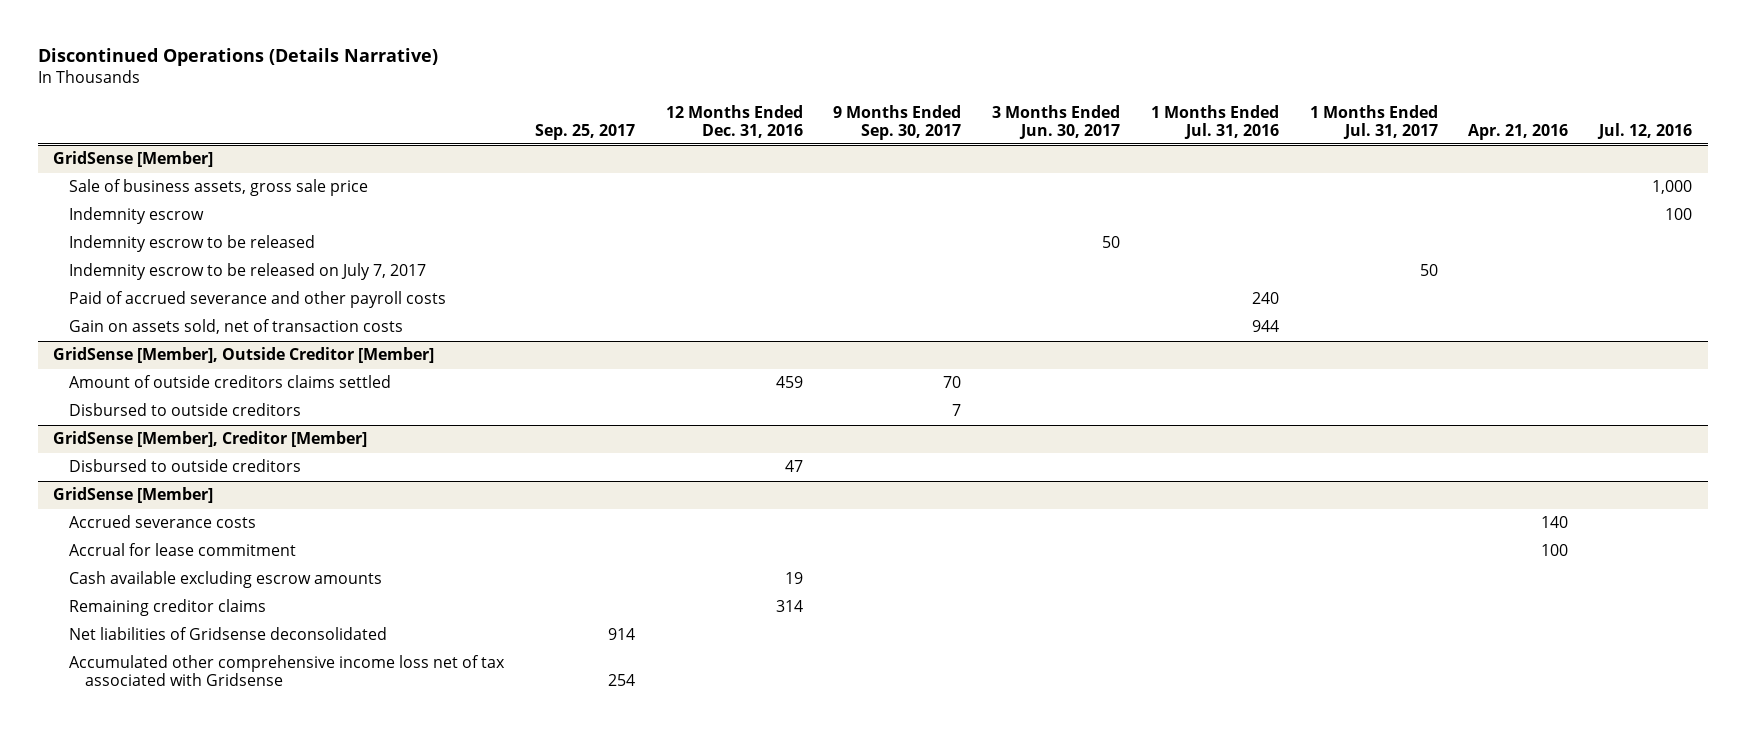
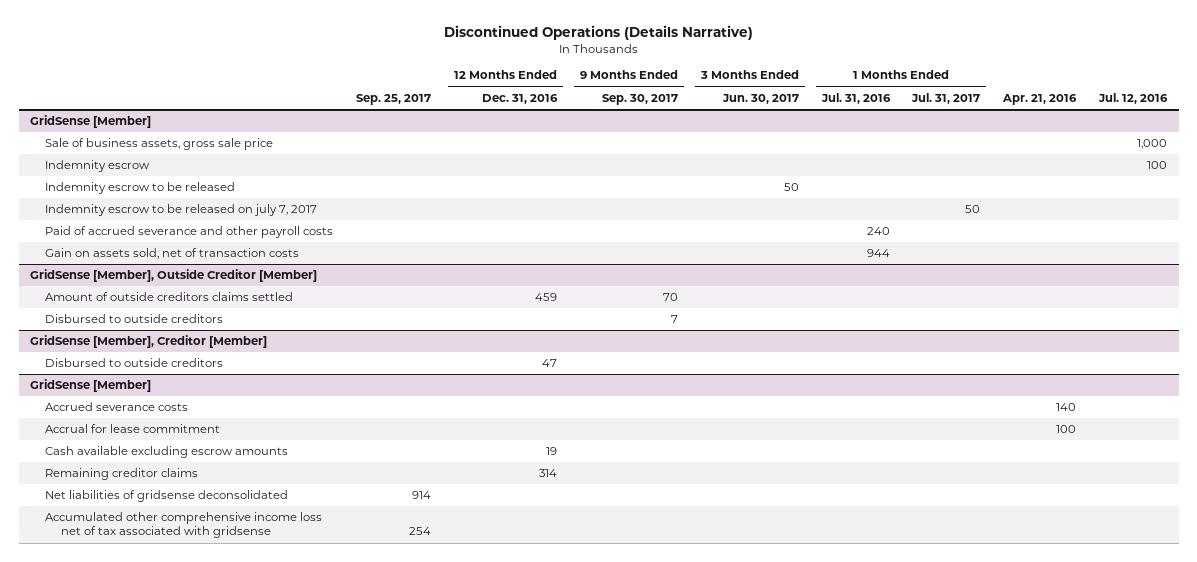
@ GridSense [Member]
- Indemnity escrow to be released on July 7, 2017 | | | | | | 50 | |
+ Indemnity escrow to be released on july 7, 2017 | | | | | | 50 | |
- Net liabilities of Gridsense deconsolidated | 914 | | | | | | |
- Accumulated other comprehensive income loss net of tax associated with Gridsense | 254 | | | | | | |
+ Net liabilities of gridsense deconsolidated | 914 | | | | | | |
+ Accumulated other comprehensive income loss net of tax associated with gridsense | 254 | | | | | | |

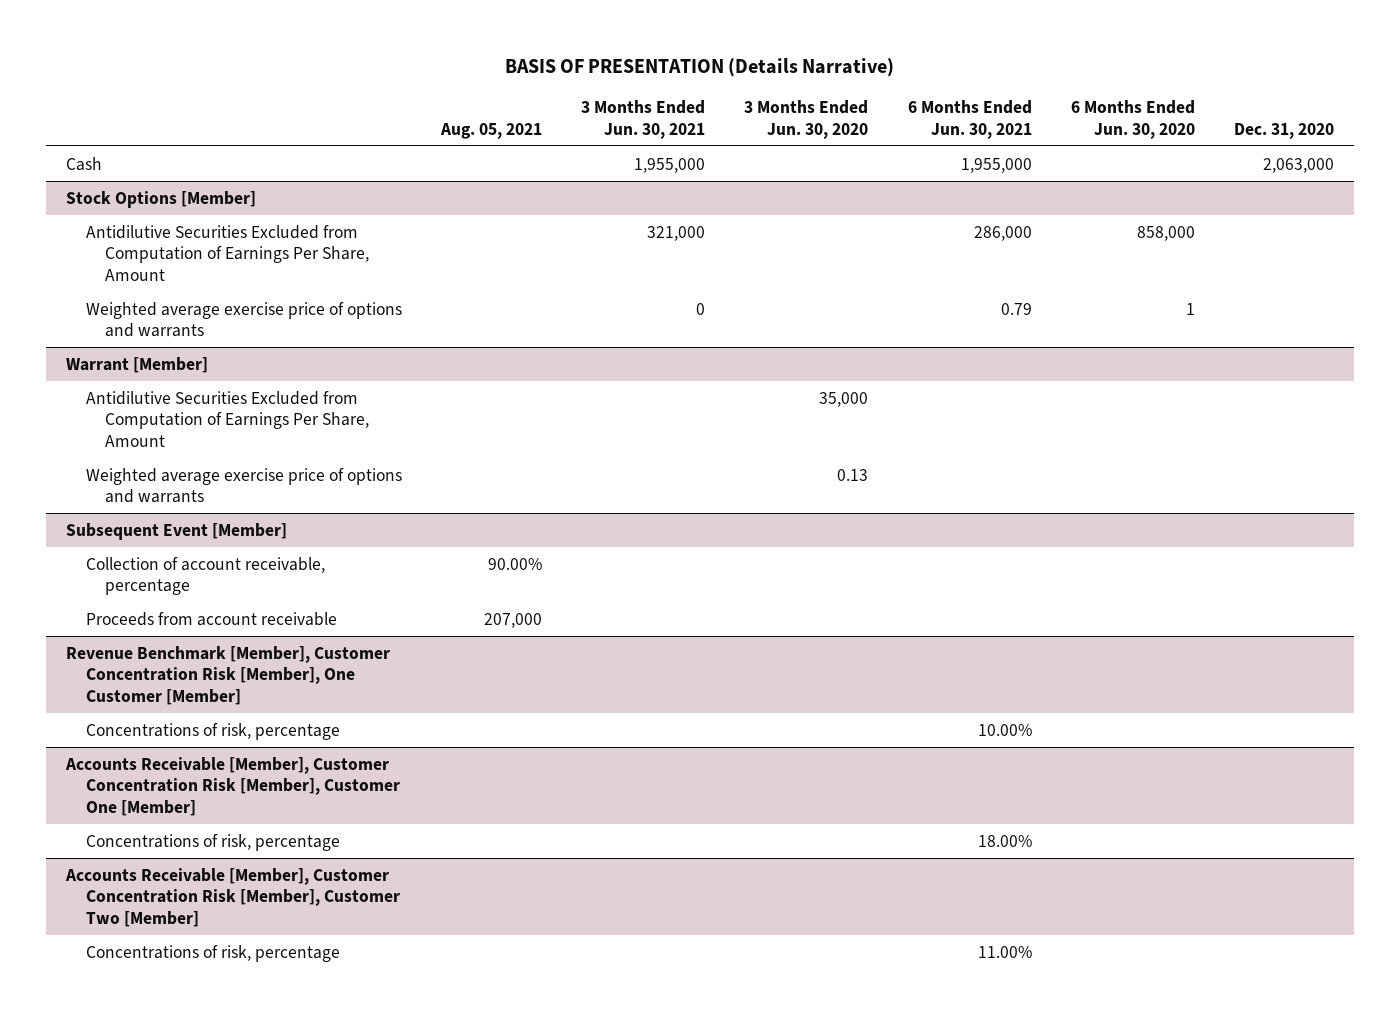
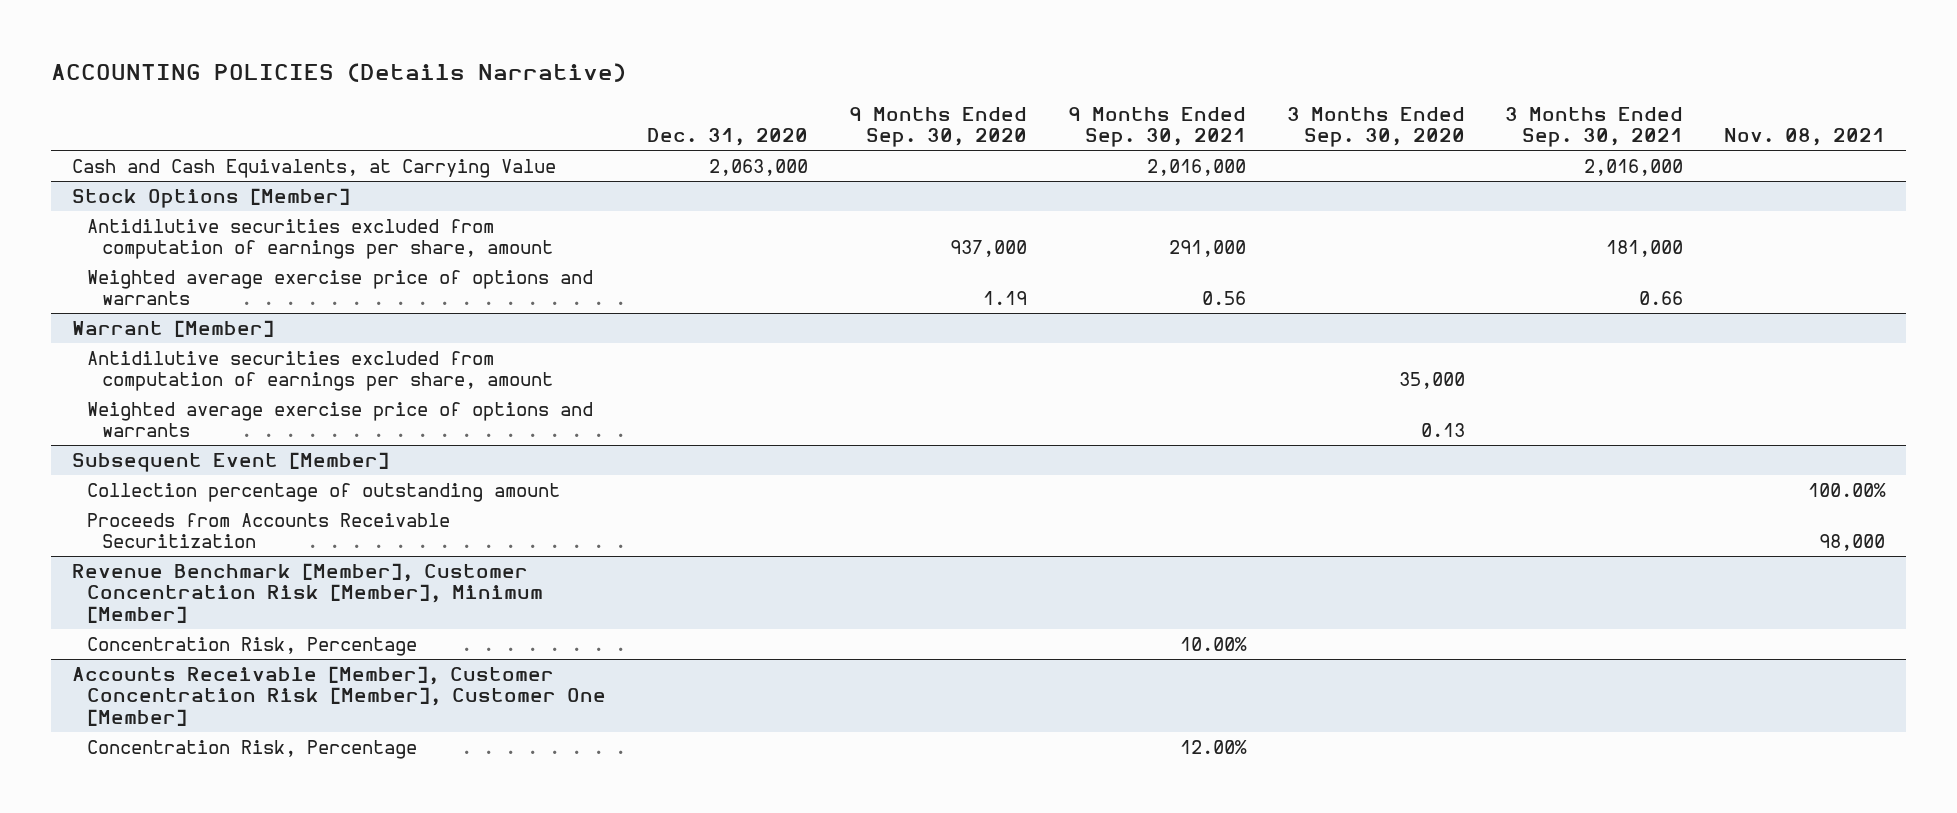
- BASIS OF PRESENTATION (Details Narrative)
+ ACCOUNTING POLICIES (Details Narrative)
- | Aug. 05, 2021 | 3 Months Ended Jun. 30, 2021 | 3 Months Ended Jun. 30, 2020 | 6 Months Ended Jun. 30, 2021 | 6 Months Ended Jun. 30, 2020 | Dec. 31, 2020
+ | Dec. 31, 2020 | 9 Months Ended Sep. 30, 2020 | 9 Months Ended Sep. 30, 2021 | 3 Months Ended Sep. 30, 2020 | 3 Months Ended Sep. 30, 2021 | Nov. 08, 2021
- Cash | | 1,955,000 | | 1,955,000 | | 2,063,000
+ Cash and Cash Equivalents, at Carrying Value | 2,063,000 | | 2,016,000 | | 2,016,000 |
@ Stock Options [Member]
- Antidilutive Securities Excluded from Computation of Earnings Per Share, Amount | | 321,000 | | 286,000 | 858,000 |
+ Antidilutive securities excluded from computation of earnings per share, amount | | 937,000 | 291,000 | | 181,000 |
@ Warrant [Member]
- Antidilutive Securities Excluded from Computation of Earnings Per Share, Amount | | | 35,000 | | |
+ Antidilutive securities excluded from computation of earnings per share, amount | | | | 35,000 | |
@ Subsequent Event [Member]
- Collection of account receivable, percentage | 90.00% | | | | |
- Proceeds from account receivable | 207,000 | | | | |
- Revenue Benchmark [Member], Customer Concentration Risk [Member], One Customer [Member]
- Concentrations of risk, percentage | | | | 10.00% | |
@ Subsequent Event [Member]
+ Collection percentage of outstanding amount | | | | | | 100.00%
+ Proceeds from Accounts Receivable Securitization | | | | | | 98,000
+ Revenue Benchmark [Member], Customer Concentration Risk [Member], Minimum [Member]
+ Concentration Risk, Percentage | | | 10.00% | | |
@ Accounts Receivable [Member], Customer Concentration Risk [Member], Customer One [Member]
- Concentrations of risk, percentage | | | | 18.00% | |
- Accounts Receivable [Member], Customer Concentration Risk [Member], Customer Two [Member]
- Concentrations of risk, percentage | | | | 11.00% | |
@ Accounts Receivable [Member], Customer Concentration Risk [Member], Customer One [Member]
+ Concentration Risk, Percentage | | | 12.00% | | |

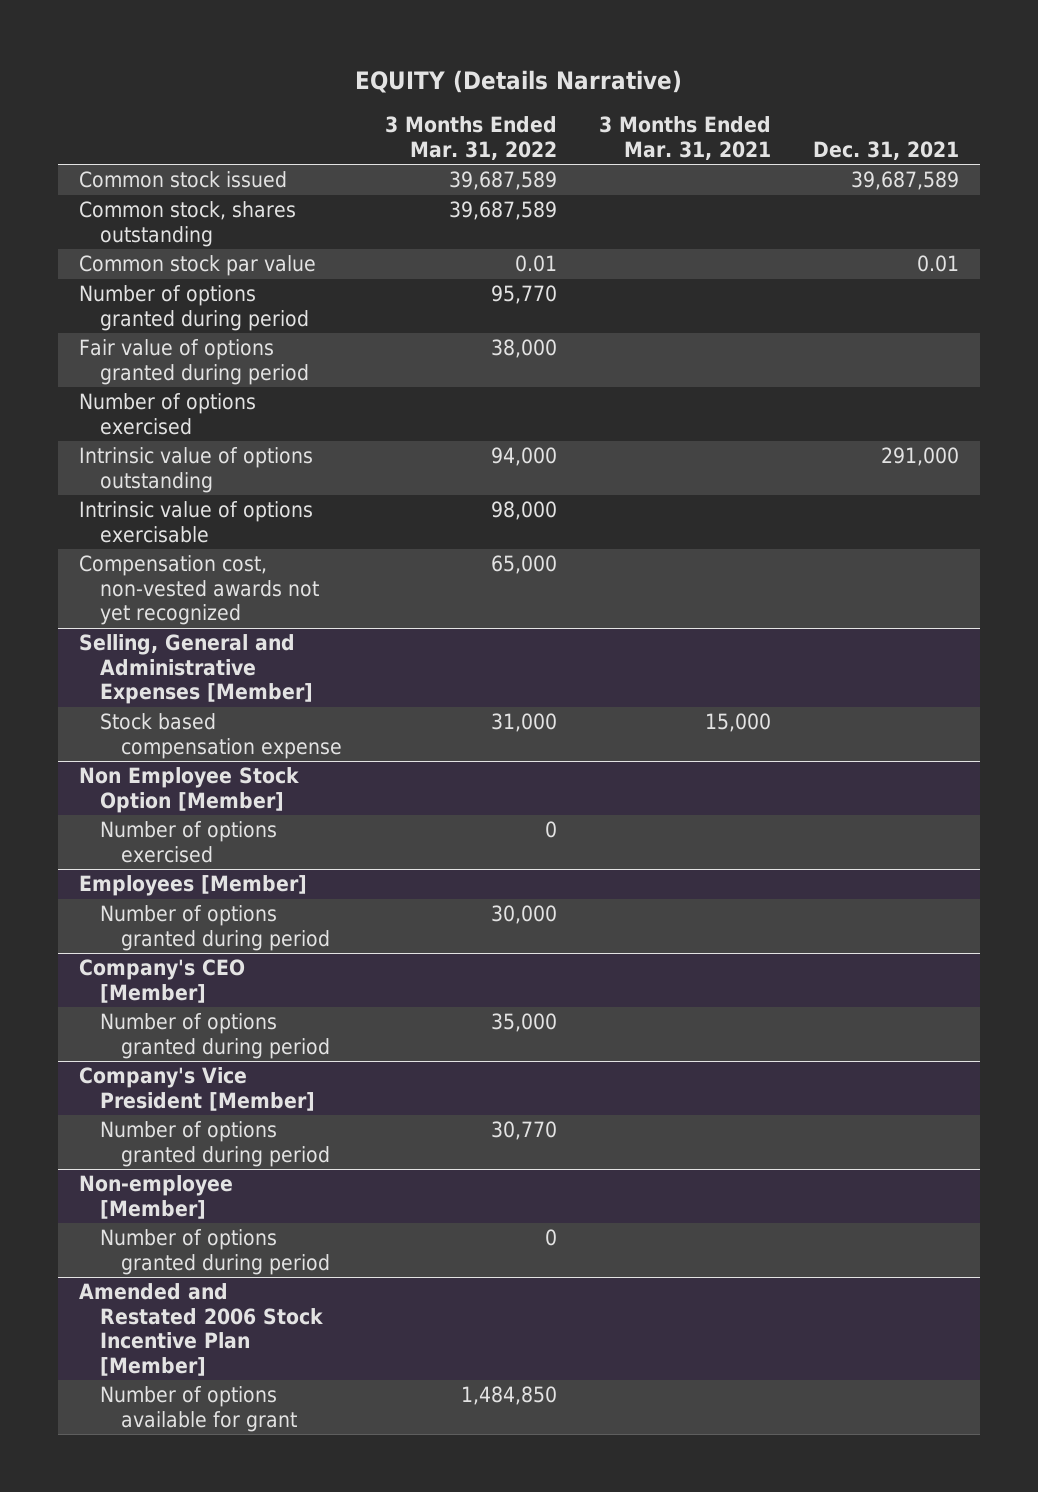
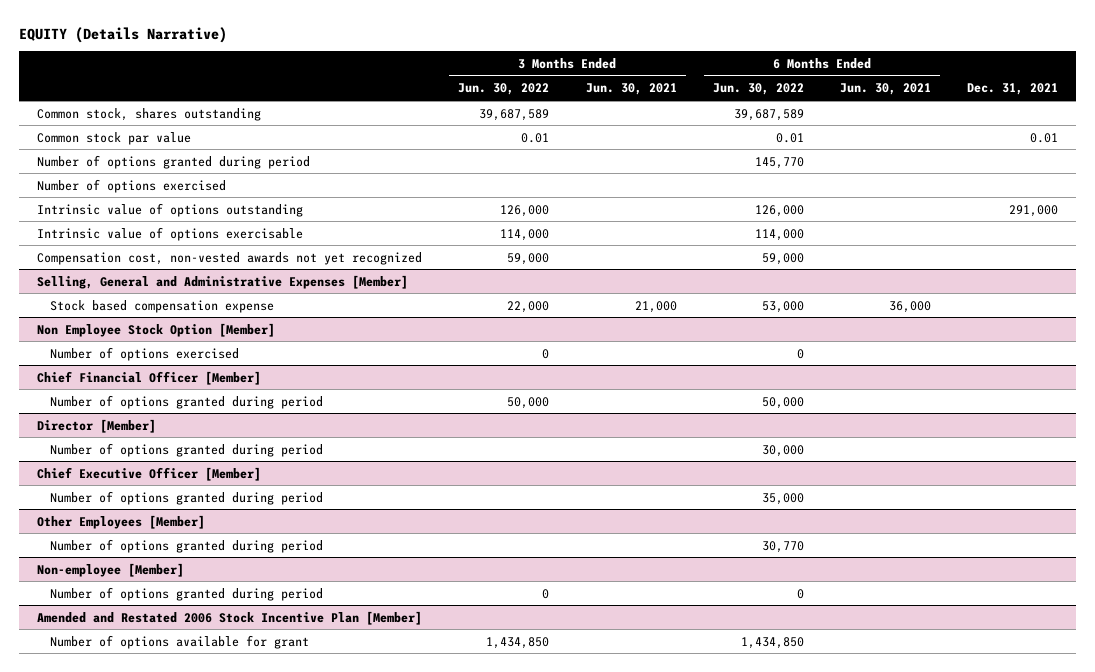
- | 3 Months Ended Mar. 31, 2022 | 3 Months Ended Mar. 31, 2021 | Dec. 31, 2021
+ | 3 Months Ended Jun. 30, 2022 | 3 Months Ended Jun. 30, 2021 | 6 Months Ended Jun. 30, 2022 | 6 Months Ended Jun. 30, 2021 | Dec. 31, 2021
- Common stock issued | 39,687,589 | | 39,687,589
- Fair value of options granted during period | 38,000 | |
- Employees [Member]
- Number of options granted during period | 30,000 | |
- Company's CEO [Member]
- Number of options granted during period | 35,000 | |
- Company's Vice President [Member]
- Number of options granted during period | 30,770 | |
+ Chief Financial Officer [Member]
+ Number of options granted during period | 50,000 | | 50,000 | |
+ Director [Member]
+ Number of options granted during period | | | 30,000 | |
+ Chief Executive Officer [Member]
+ Number of options granted during period | | | 35,000 | |
+ Other Employees [Member]
+ Number of options granted during period | | | 30,770 | |

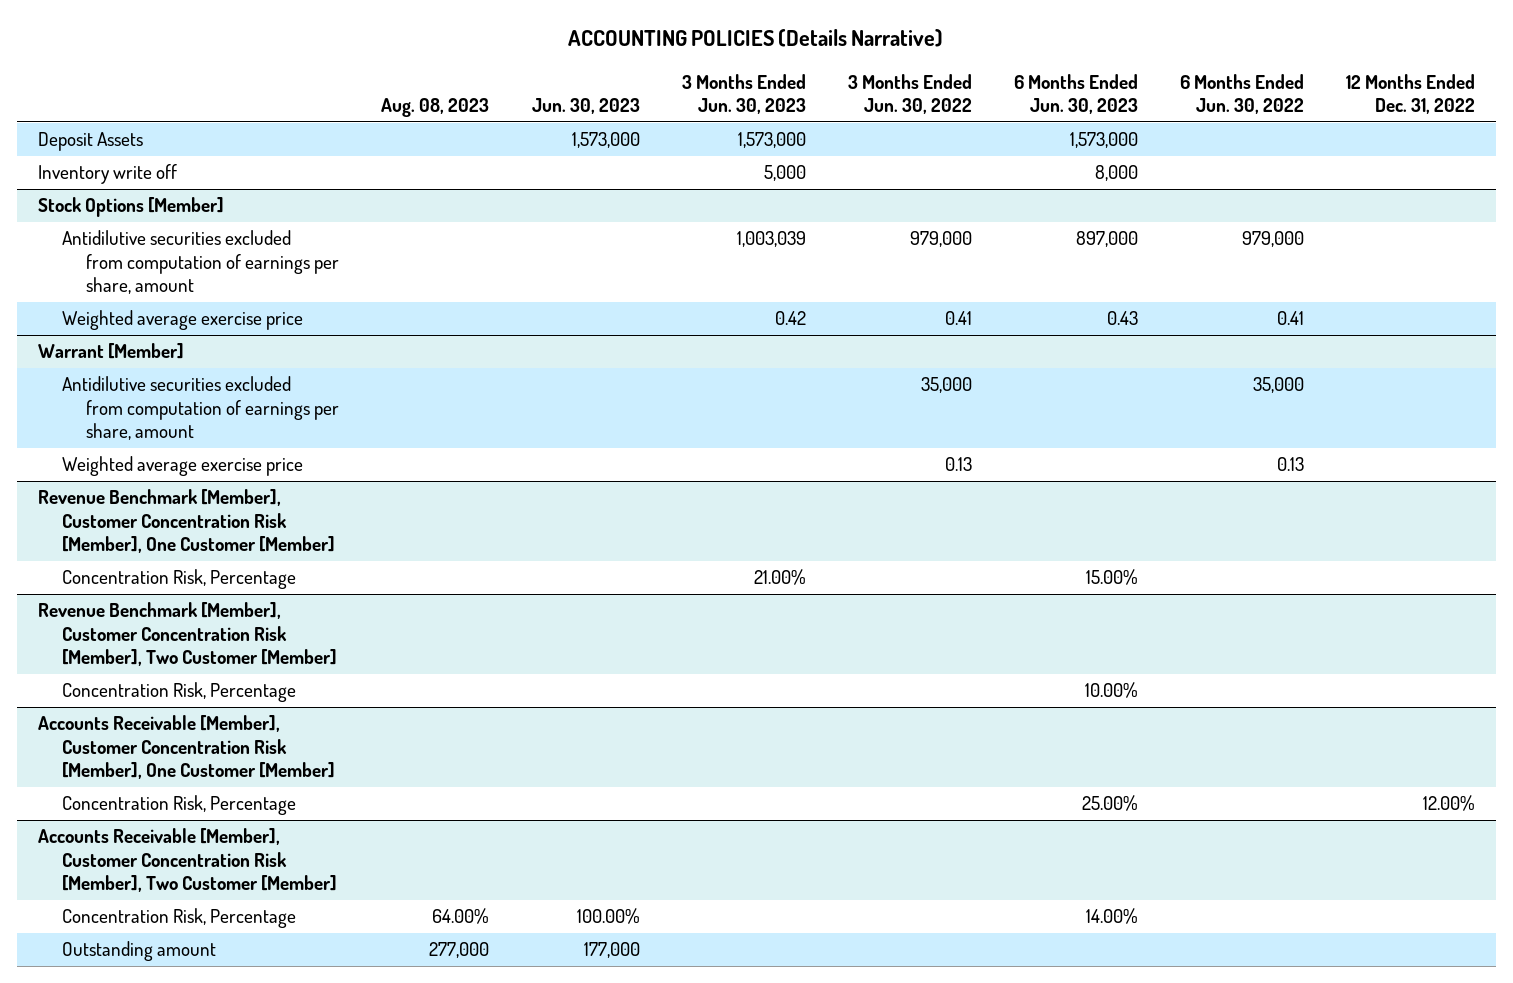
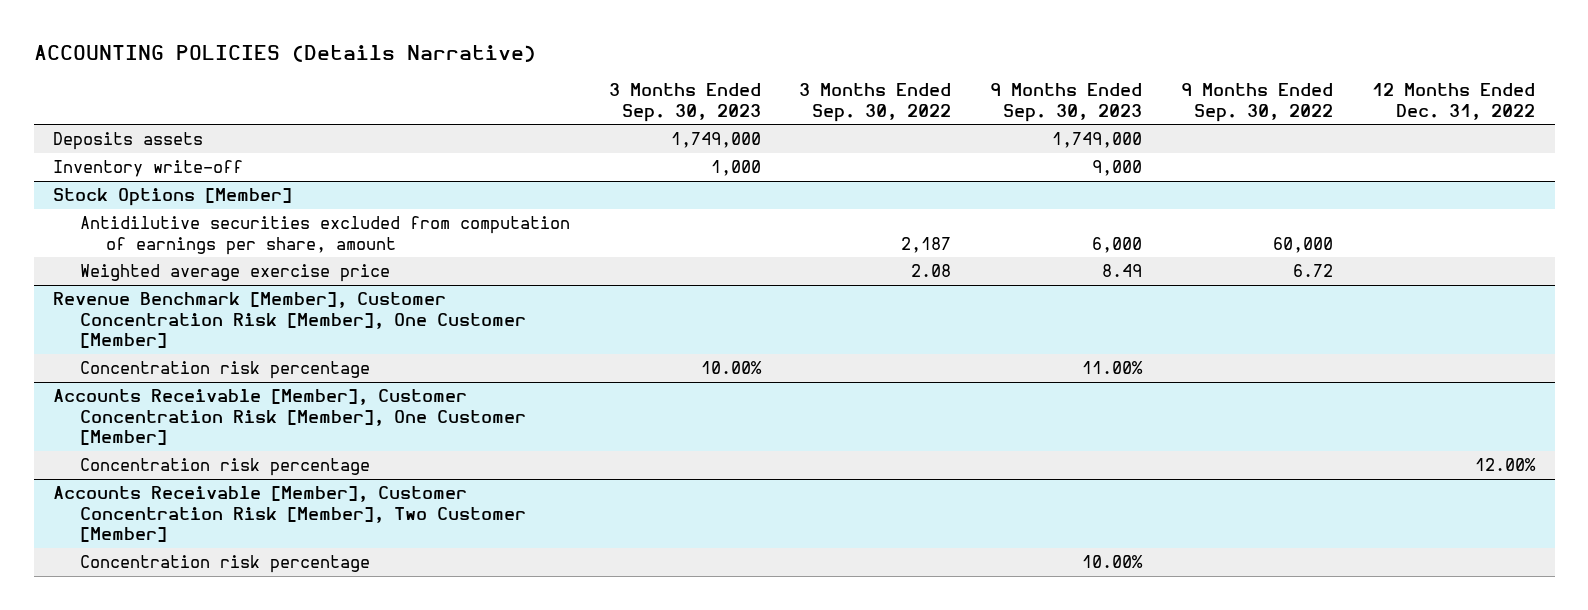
- | Aug. 08, 2023 | Jun. 30, 2023 | 3 Months Ended Jun. 30, 2023 | 3 Months Ended Jun. 30, 2022 | 6 Months Ended Jun. 30, 2023 | 6 Months Ended Jun. 30, 2022 | 12 Months Ended Dec. 31, 2022
+ | 3 Months Ended Sep. 30, 2023 | 3 Months Ended Sep. 30, 2022 | 9 Months Ended Sep. 30, 2023 | 9 Months Ended Sep. 30, 2022 | 12 Months Ended Dec. 31, 2022
- Deposit Assets | | 1,573,000 | 1,573,000 | | 1,573,000 | |
- Inventory write off | | | 5,000 | | 8,000 | |
+ Deposits assets | 1,749,000 | | 1,749,000 | |
+ Inventory write-off | 1,000 | | 9,000 | |
- Warrant [Member]
- Antidilutive securities excluded from computation of earnings per share, amount | | | | 35,000 | | 35,000 |
- Weighted average exercise price | | | | 0.13 | | 0.13 |
@ Revenue Benchmark [Member], Customer Concentration Risk [Member], One Customer [Member]
- Concentration Risk, Percentage | | | 21.00% | | 15.00% | |
- Revenue Benchmark [Member], Customer Concentration Risk [Member], Two Customer [Member]
- Concentration Risk, Percentage | | | | | 10.00% | |
@ Revenue Benchmark [Member], Customer Concentration Risk [Member], One Customer [Member]
+ Concentration risk percentage | 10.00% | | 11.00% | |
@ Accounts Receivable [Member], Customer Concentration Risk [Member], One Customer [Member]
- Concentration Risk, Percentage | | | | | 25.00% | | 12.00%
+ Concentration risk percentage | | | | | 12.00%
@ Accounts Receivable [Member], Customer Concentration Risk [Member], Two Customer [Member]
- Concentration Risk, Percentage | 64.00% | 100.00% | | | 14.00% | |
- Outstanding amount | 277,000 | 177,000 | | | | |
+ Concentration risk percentage | | | 10.00% | |

